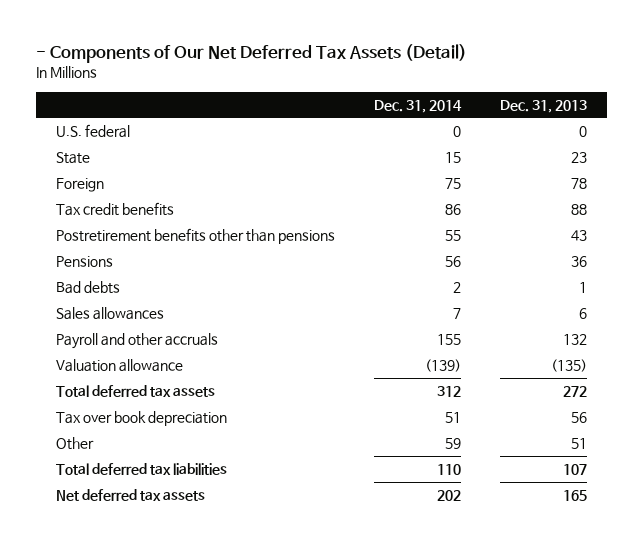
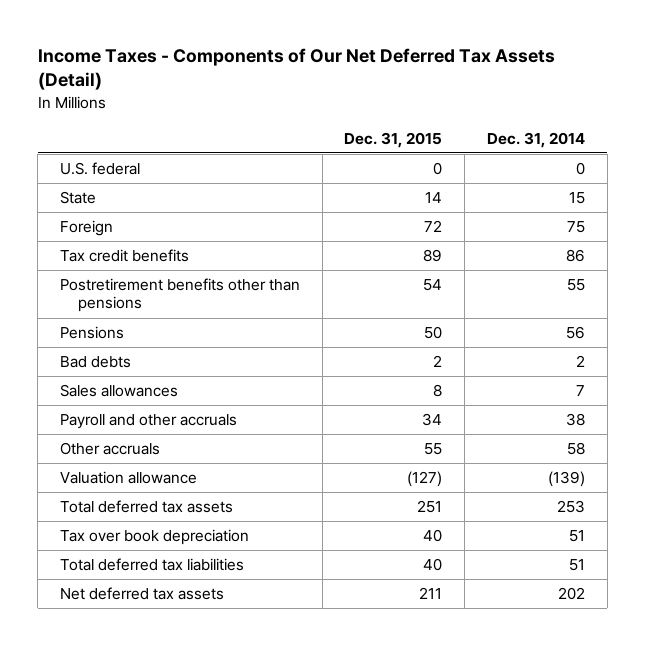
- - Components of Our Net Deferred Tax Assets (Detail)
+ Income Taxes - Components of Our Net Deferred Tax Assets (Detail)
- | Dec. 31, 2014 | Dec. 31, 2013
+ | Dec. 31, 2015 | Dec. 31, 2014
- Payroll and other accruals | 155 | 132
+ Payroll and other accruals | 34 | 38
+ Other accruals | 55 | 58
- Total deferred tax assets | 312 | 272
+ Total deferred tax assets | 251 | 253
- Other | 59 | 51
- Total deferred tax liabilities | 110 | 107
+ Total deferred tax liabilities | 40 | 51

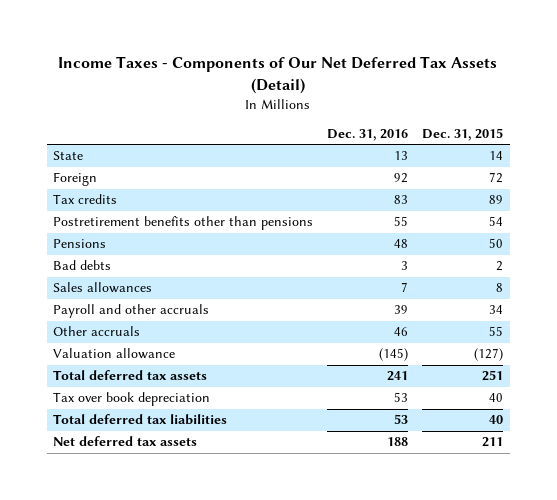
- | Dec. 31, 2015 | Dec. 31, 2014
+ | Dec. 31, 2016 | Dec. 31, 2015
- U.S. federal | 0 | 0
- Tax credit benefits | 89 | 86
+ Tax credits | 83 | 89

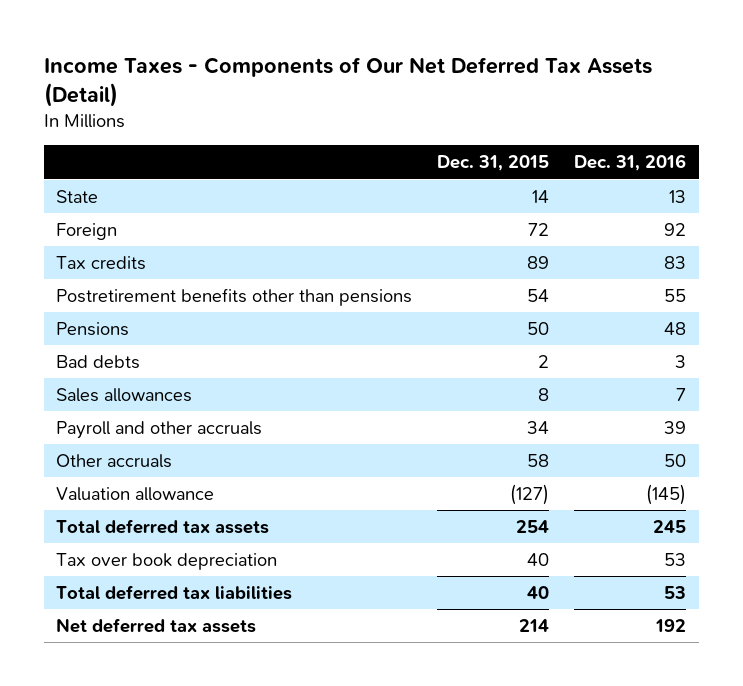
- | Dec. 31, 2016 | Dec. 31, 2015
+ | Dec. 31, 2015 | Dec. 31, 2016
- Other accruals | 46 | 55
+ Other accruals | 58 | 50
- Total deferred tax assets | 241 | 251
+ Total deferred tax assets | 254 | 245
- Net deferred tax assets | 188 | 211
+ Net deferred tax assets | 214 | 192

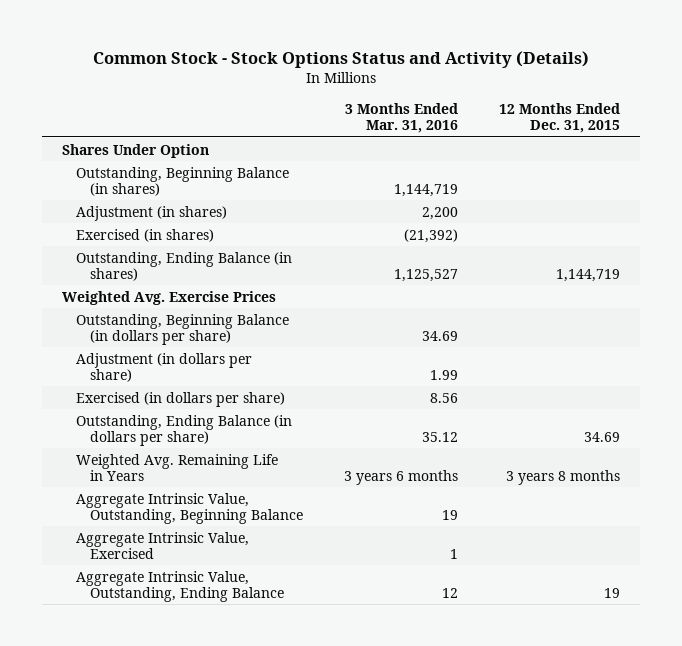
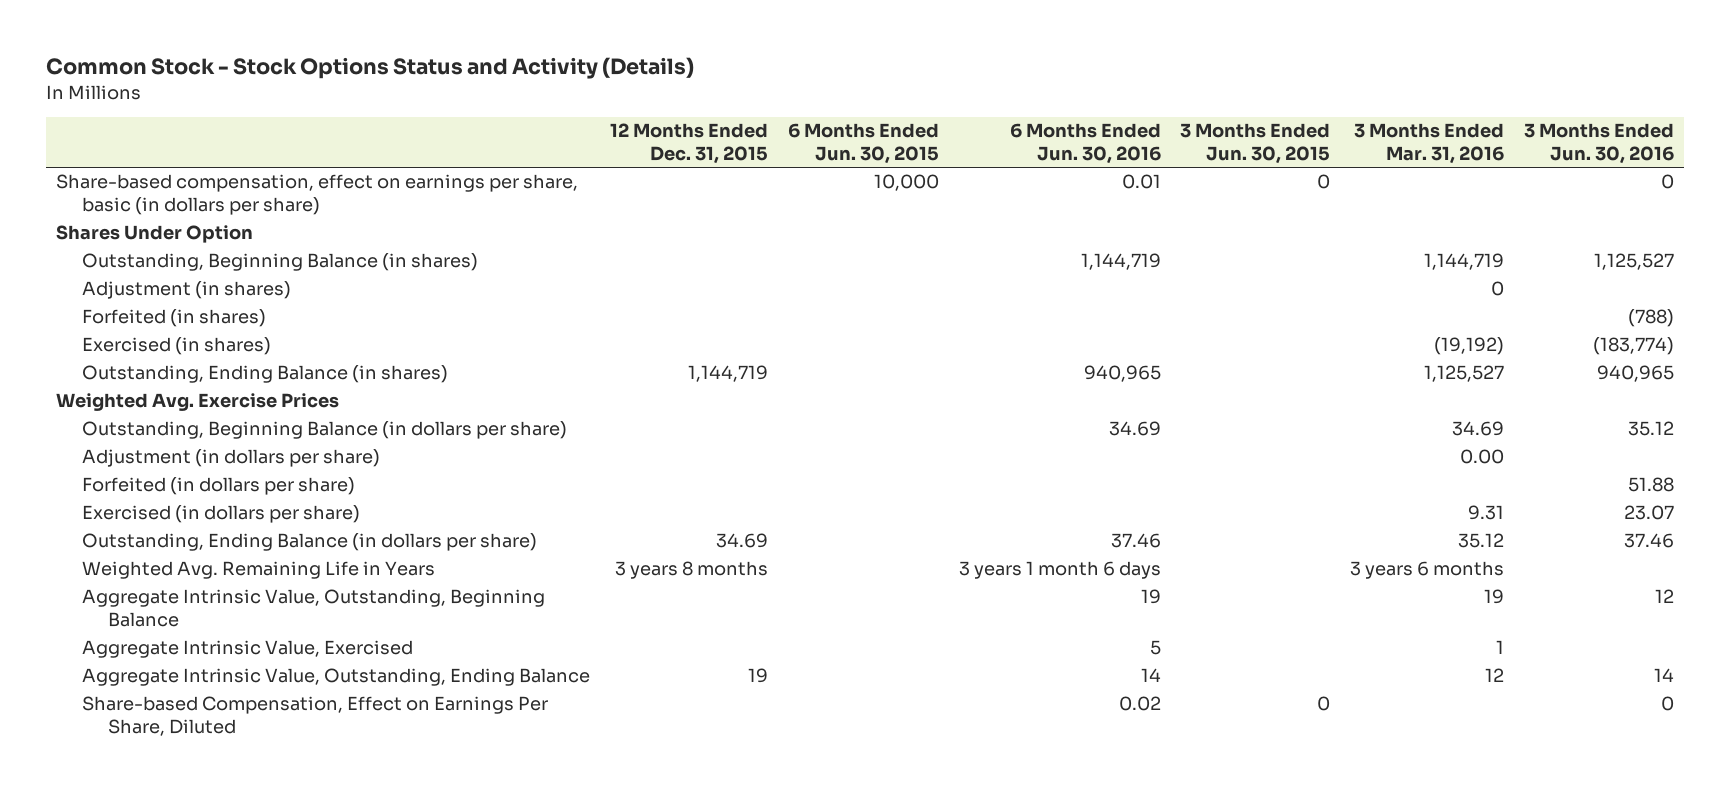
- | 3 Months Ended Mar. 31, 2016 | 12 Months Ended Dec. 31, 2015
+ | 12 Months Ended Dec. 31, 2015 | 6 Months Ended Jun. 30, 2015 | 6 Months Ended Jun. 30, 2016 | 3 Months Ended Jun. 30, 2015 | 3 Months Ended Mar. 31, 2016 | 3 Months Ended Jun. 30, 2016
+ Share-based compensation, effect on earnings per share, basic (in dollars per share) | | 10,000 | 0.01 | 0 | | 0
- Adjustment (in shares) | 2,200 |
- Exercised (in shares) | (21,392) |
+ Adjustment (in shares) | | | | | 0 |
+ Forfeited (in shares) | | | | | | (788)
+ Exercised (in shares) | | | | | (19,192) | (183,774)
- Adjustment (in dollars per share) | 1.99 |
- Exercised (in dollars per share) | 8.56 |
+ Adjustment (in dollars per share) | | | | | 0.00 |
+ Forfeited (in dollars per share) | | | | | | 51.88
+ Exercised (in dollars per share) | | | | | 9.31 | 23.07
+ Share-based Compensation, Effect on Earnings Per Share, Diluted | | | 0.02 | 0 | | 0

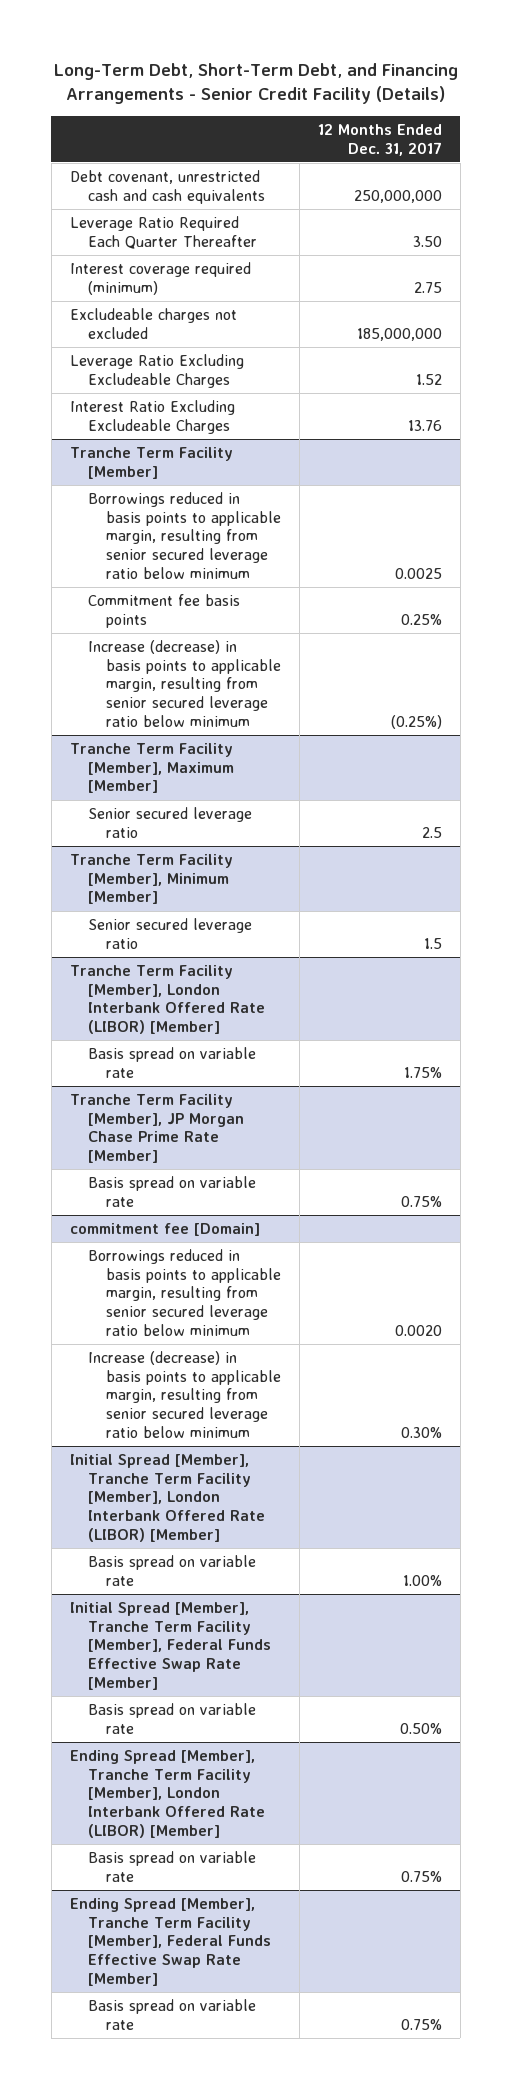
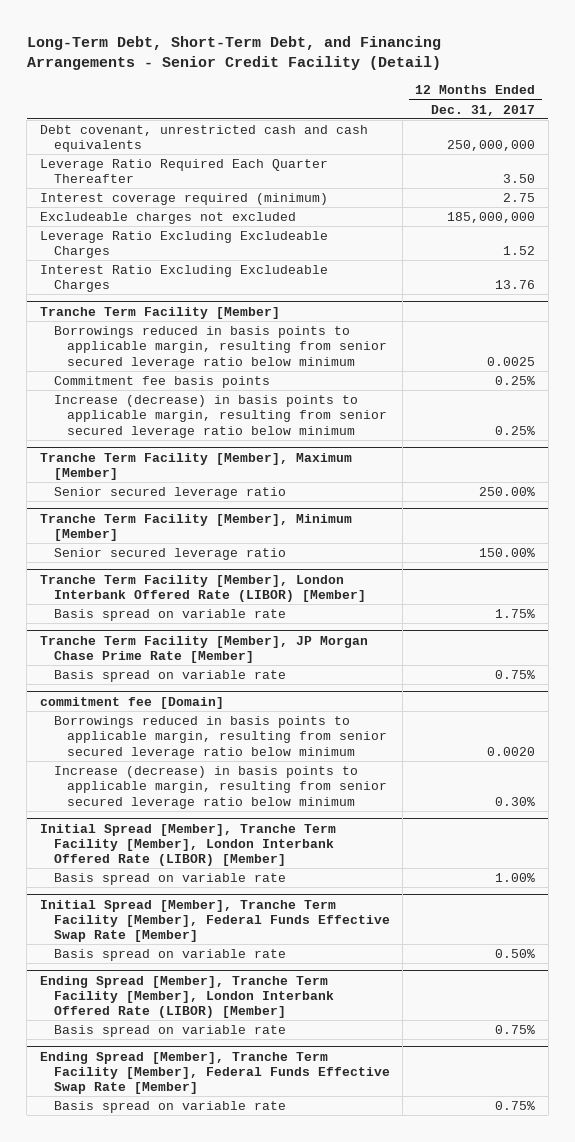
- Long-Term Debt, Short-Term Debt, and Financing Arrangements - Senior Credit Facility (Details)
+ Long-Term Debt, Short-Term Debt, and Financing Arrangements - Senior Credit Facility (Detail)
@ Tranche Term Facility [Member]
- Increase (decrease) in basis points to applicable margin, resulting from senior secured leverage ratio below minimum | (0.25%)
+ Increase (decrease) in basis points to applicable margin, resulting from senior secured leverage ratio below minimum | 0.25%
@ Tranche Term Facility [Member], Maximum [Member]
- Senior secured leverage ratio | 2.5
+ Senior secured leverage ratio | 250.00%
@ Tranche Term Facility [Member], Minimum [Member]
- Senior secured leverage ratio | 1.5
+ Senior secured leverage ratio | 150.00%

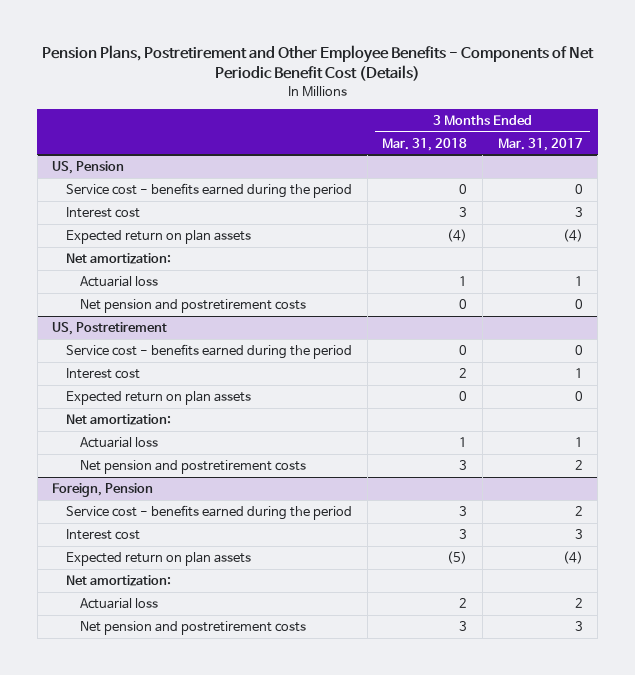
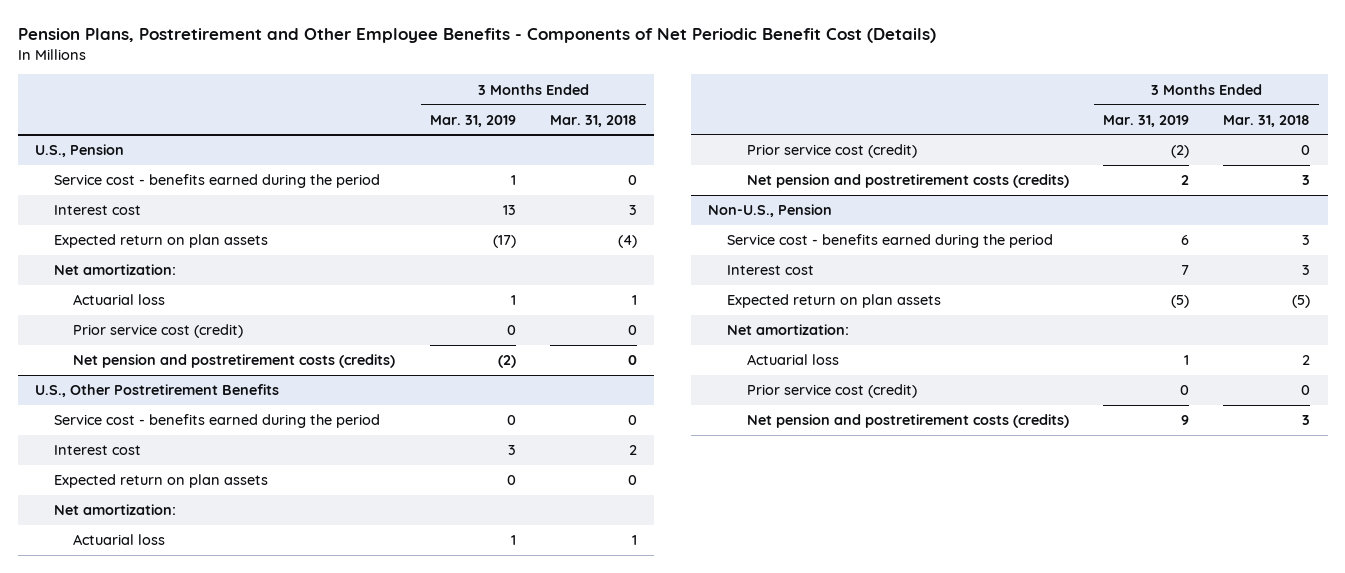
- | 3 Months Ended Mar. 31, 2018 | 3 Months Ended Mar. 31, 2017
+ | 3 Months Ended Mar. 31, 2019 | 3 Months Ended Mar. 31, 2018
- US, Pension
+ U.S., Pension
- Net pension and postretirement costs | 0 | 0
- US, Postretirement
+ Prior service cost (credit) | 0 | 0
+ Net pension and postretirement costs (credits) | (2) | 0
+ U.S., Other Postretirement Benefits
- Net pension and postretirement costs | 3 | 2
- Foreign, Pension
+ Prior service cost (credit) | (2) | 0
+ Net pension and postretirement costs (credits) | 2 | 3
+ Non-U.S., Pension
- Net pension and postretirement costs | 3 | 3
+ Prior service cost (credit) | 0 | 0
+ Net pension and postretirement costs (credits) | 9 | 3

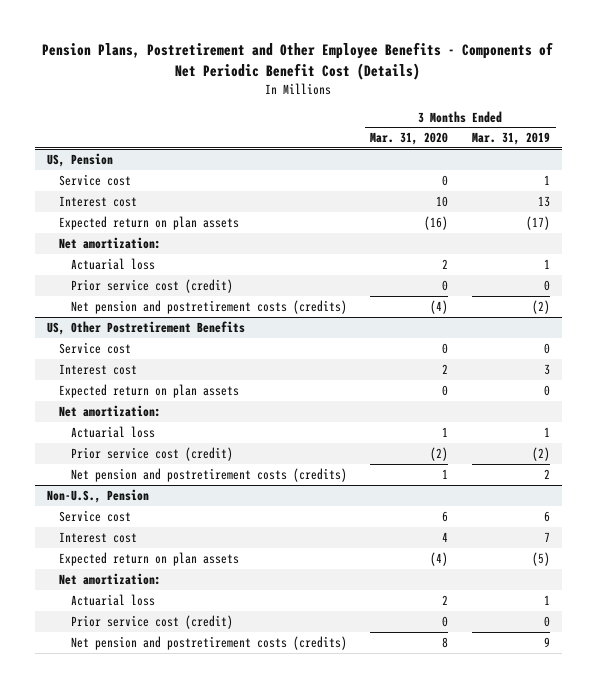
- | 3 Months Ended Mar. 31, 2019 | 3 Months Ended Mar. 31, 2018
+ | 3 Months Ended Mar. 31, 2020 | 3 Months Ended Mar. 31, 2019
- U.S., Pension
- Service cost - benefits earned during the period | 1 | 0
+ US, Pension
+ Service cost | 0 | 1
- U.S., Other Postretirement Benefits
- Service cost - benefits earned during the period | 0 | 0
+ US, Other Postretirement Benefits
+ Service cost | 0 | 0
@ Non-U.S., Pension
- Service cost - benefits earned during the period | 6 | 3
+ Service cost | 6 | 6

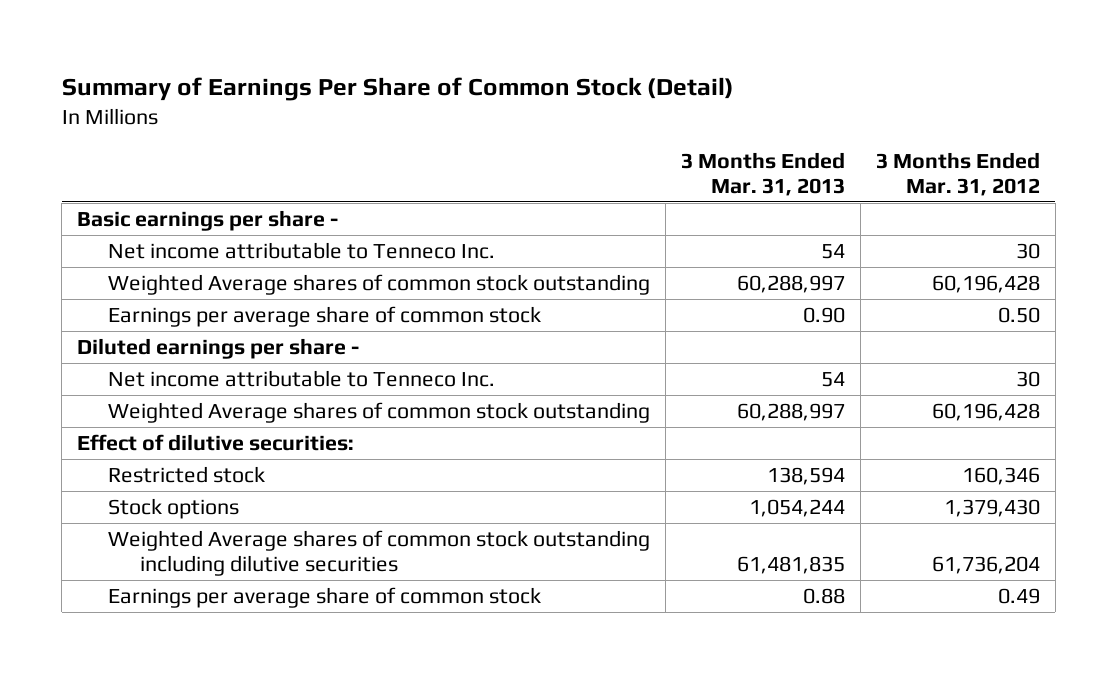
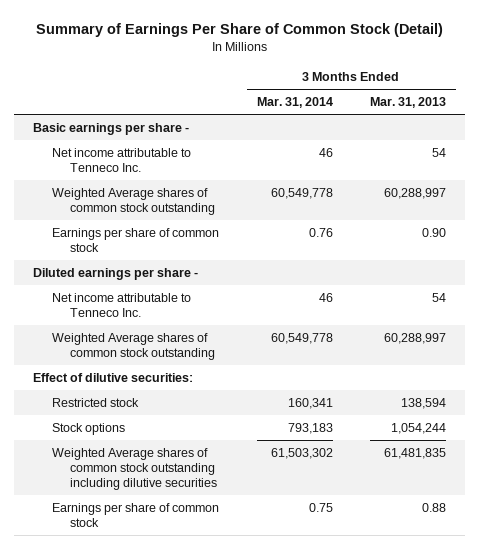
- | 3 Months Ended Mar. 31, 2013 | 3 Months Ended Mar. 31, 2012
+ | 3 Months Ended Mar. 31, 2014 | 3 Months Ended Mar. 31, 2013
- Earnings per average share of common stock | 0.90 | 0.50
+ Earnings per share of common stock | 0.76 | 0.90
- Earnings per average share of common stock | 0.88 | 0.49
+ Earnings per share of common stock | 0.75 | 0.88

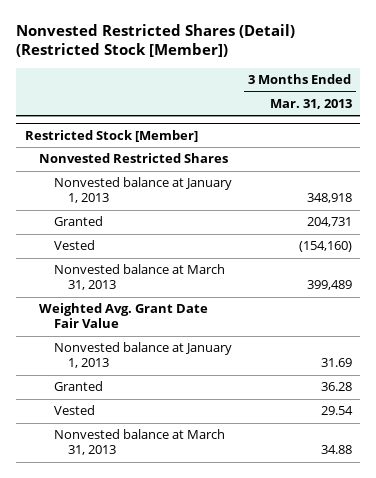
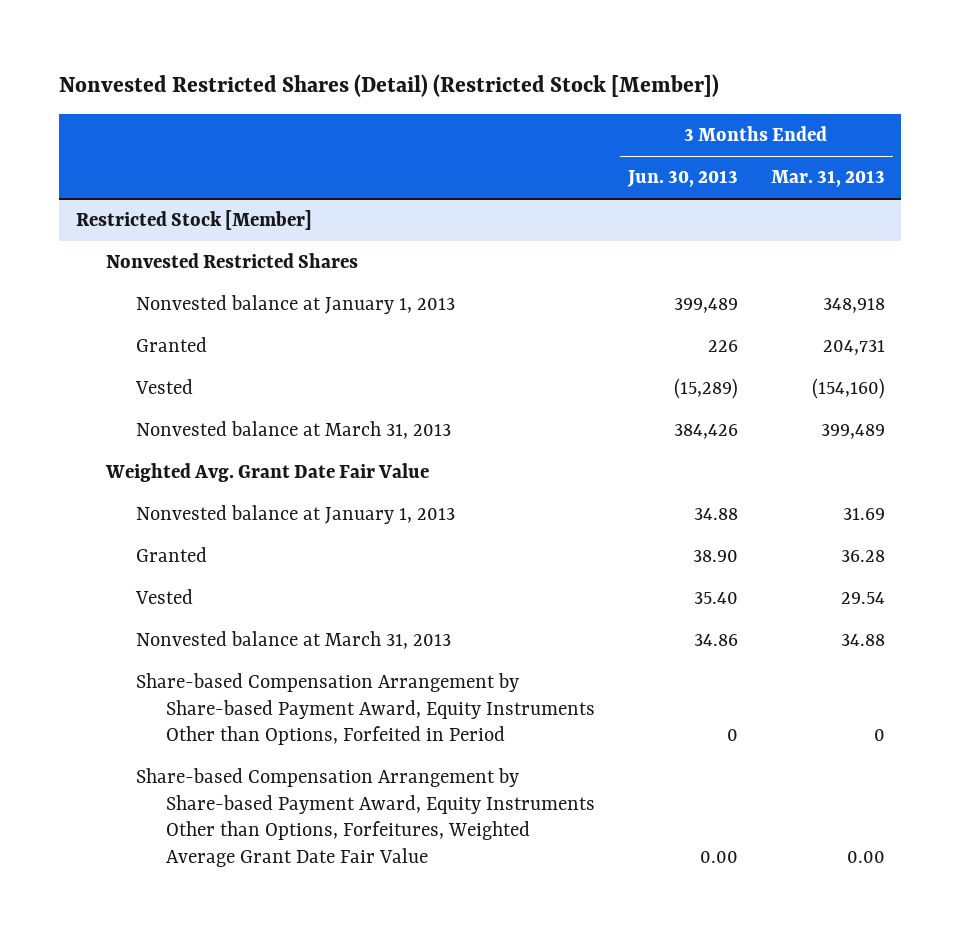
- | 3 Months Ended Mar. 31, 2013
+ | 3 Months Ended Jun. 30, 2013 | 3 Months Ended Mar. 31, 2013
@ Restricted Stock [Member]
+ Share-based Compensation Arrangement by Share-based Payment Award, Equity Instruments Other than Options, Forfeited in Period | 0 | 0
+ Share-based Compensation Arrangement by Share-based Payment Award, Equity Instruments Other than Options, Forfeitures, Weighted Average Grant Date Fair Value | 0.00 | 0.00

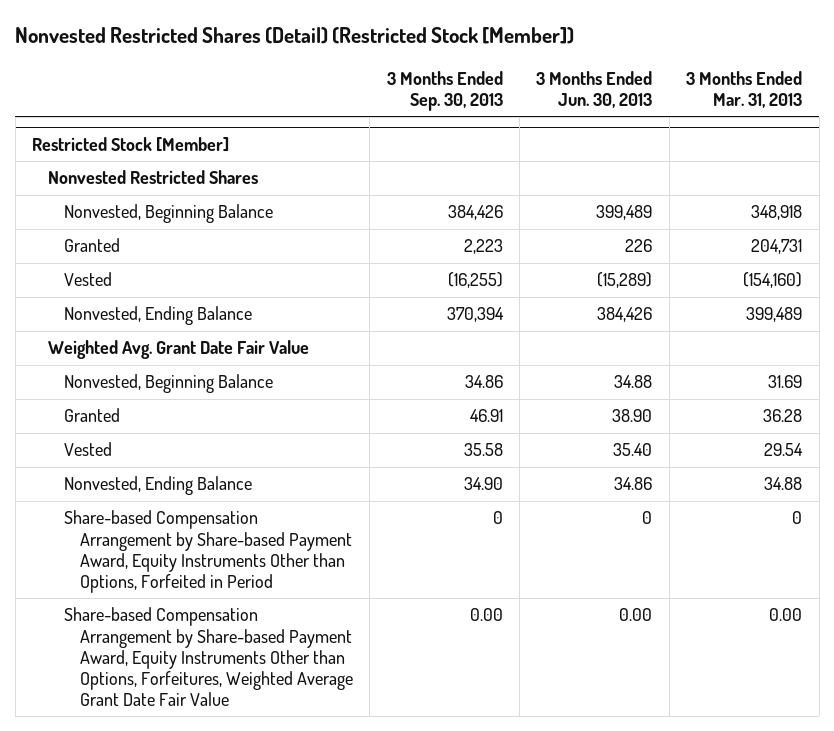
- | 3 Months Ended Jun. 30, 2013 | 3 Months Ended Mar. 31, 2013
+ | 3 Months Ended Sep. 30, 2013 | 3 Months Ended Jun. 30, 2013 | 3 Months Ended Mar. 31, 2013
@ Restricted Stock [Member]
- Nonvested balance at January 1, 2013 | 399,489 | 348,918
+ Nonvested, Beginning Balance | 384,426 | 399,489 | 348,918
- Nonvested balance at March 31, 2013 | 384,426 | 399,489
+ Nonvested, Ending Balance | 370,394 | 384,426 | 399,489
- Nonvested balance at January 1, 2013 | 34.88 | 31.69
+ Nonvested, Beginning Balance | 34.86 | 34.88 | 31.69
- Nonvested balance at March 31, 2013 | 34.86 | 34.88
+ Nonvested, Ending Balance | 34.90 | 34.86 | 34.88

